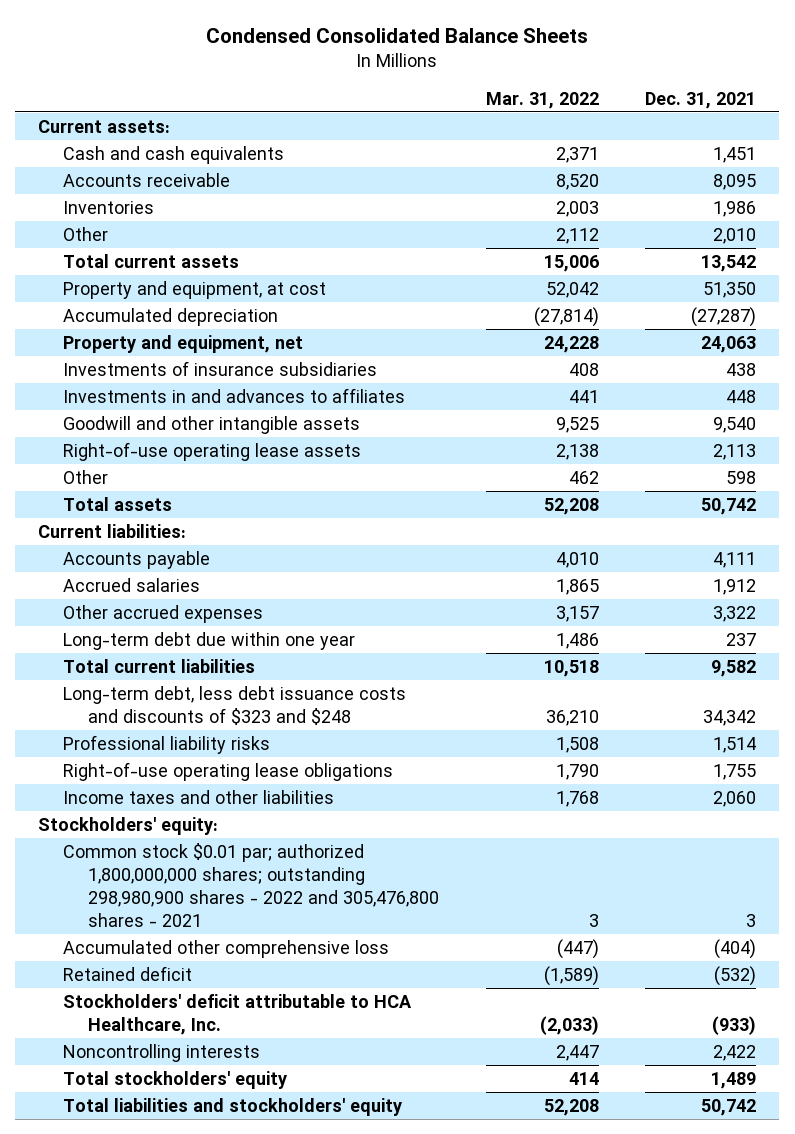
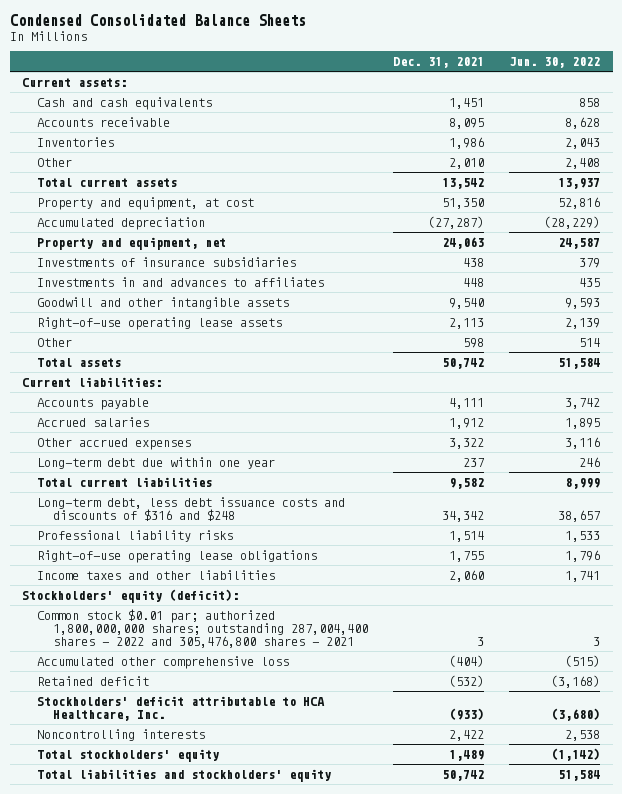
- | Mar. 31, 2022 | Dec. 31, 2021
+ | Dec. 31, 2021 | Jun. 30, 2022
- Long-term debt, less debt issuance costs and discounts of $323 and $248 | 36,210 | 34,342
+ Long-term debt, less debt issuance costs and discounts of $316 and $248 | 34,342 | 38,657
- Stockholders' equity:
- Common stock $0.01 par; authorized 1,800,000,000 shares; outstanding 298,980,900 shares - 2022 and 305,476,800 shares - 2021 | 3 | 3
+ Stockholders' equity (deficit):
+ Common stock $0.01 par; authorized 1,800,000,000 shares; outstanding 287,004,400 shares - 2022 and 305,476,800 shares - 2021 | 3 | 3

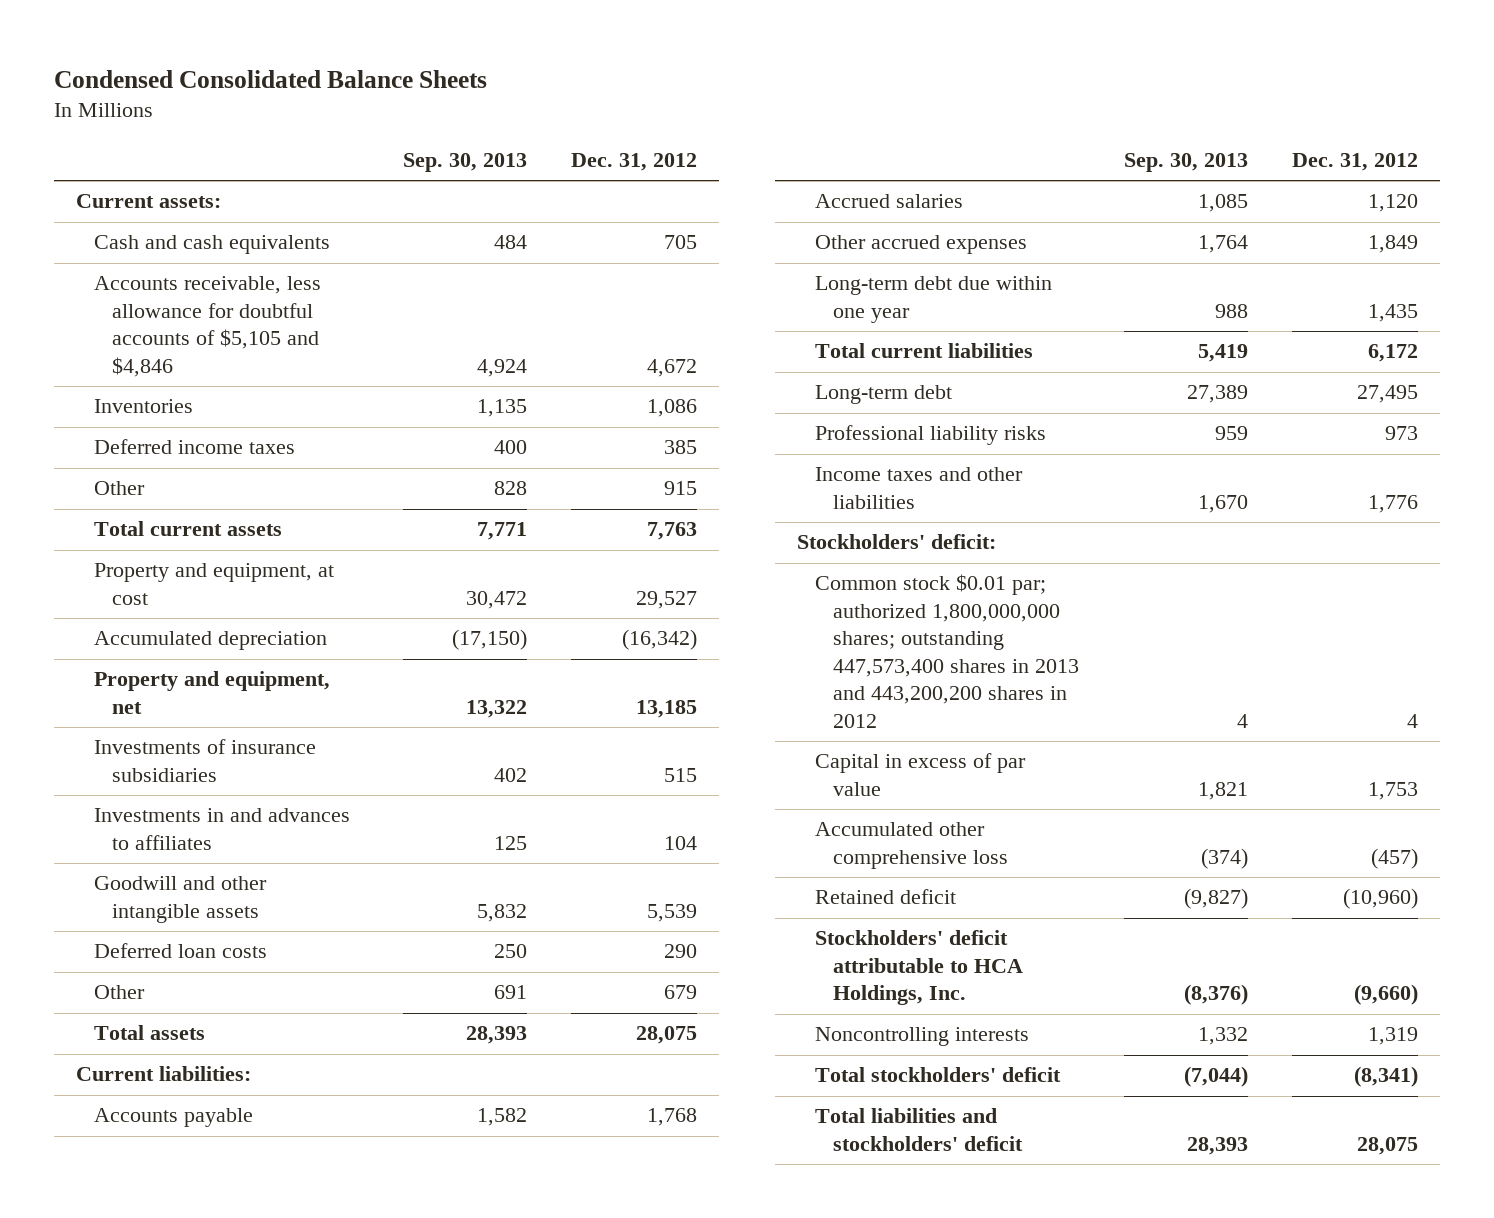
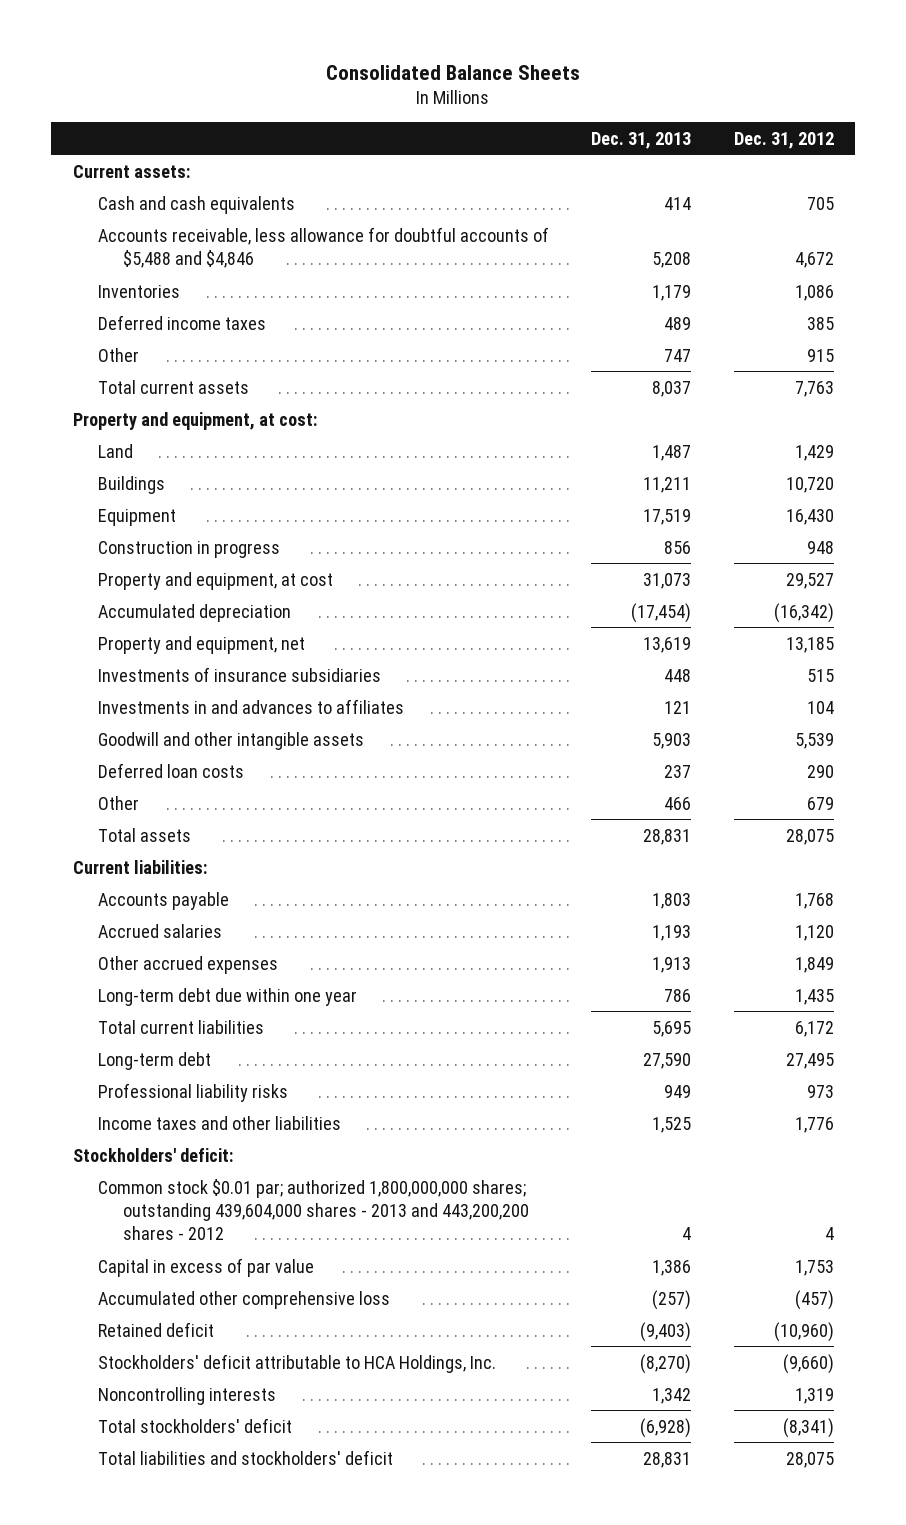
- Condensed Consolidated Balance Sheets
+ Consolidated Balance Sheets
- | Sep. 30, 2013 | Dec. 31, 2012
+ | Dec. 31, 2013 | Dec. 31, 2012
- Accounts receivable, less allowance for doubtful accounts of $5,105 and $4,846 | 4,924 | 4,672
+ Accounts receivable, less allowance for doubtful accounts of $5,488 and $4,846 | 5,208 | 4,672
+ Property and equipment, at cost:
+ Land | 1,487 | 1,429
+ Buildings | 11,211 | 10,720
+ Equipment | 17,519 | 16,430
+ Construction in progress | 856 | 948
- Common stock $0.01 par; authorized 1,800,000,000 shares; outstanding 447,573,400 shares in 2013 and 443,200,200 shares in 2012 | 4 | 4
+ Common stock $0.01 par; authorized 1,800,000,000 shares; outstanding 439,604,000 shares - 2013 and 443,200,200 shares - 2012 | 4 | 4

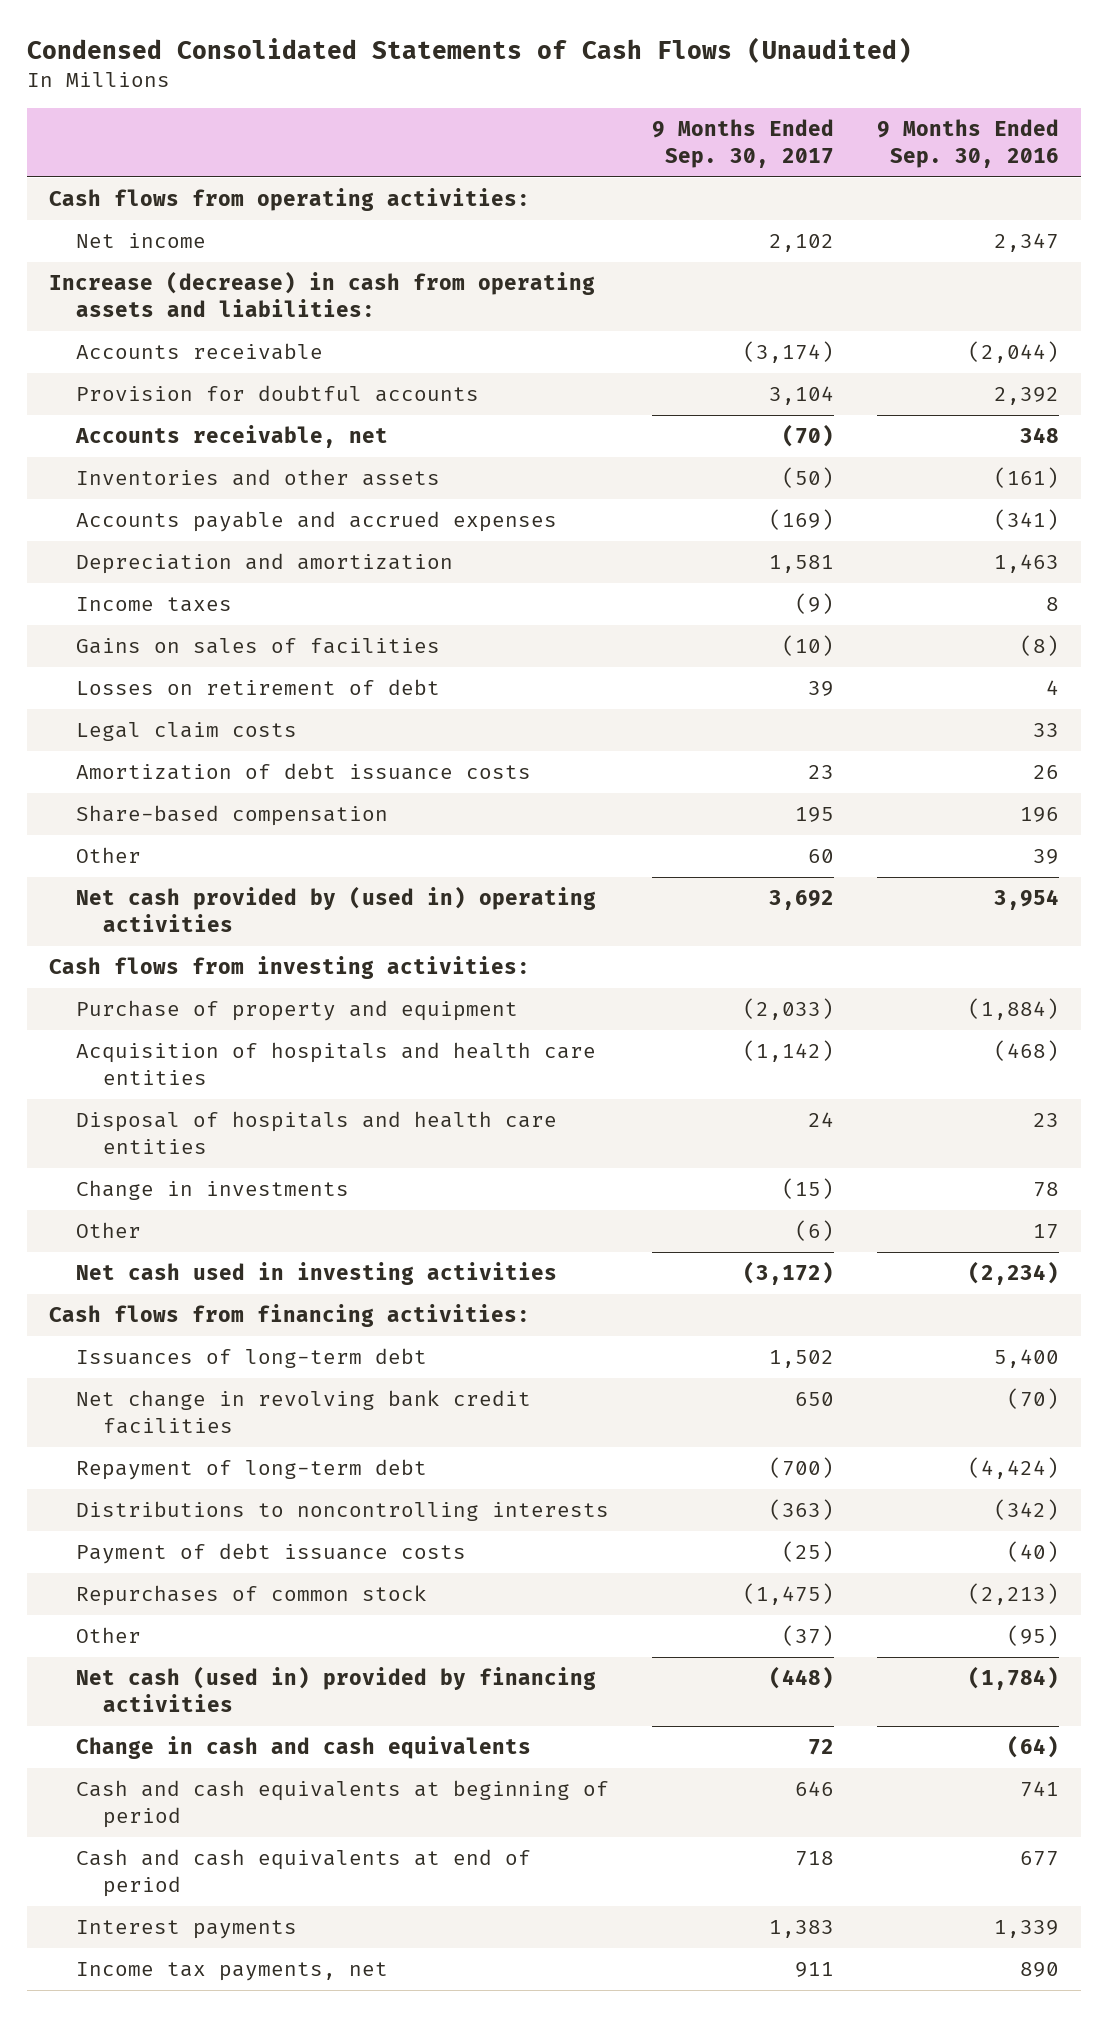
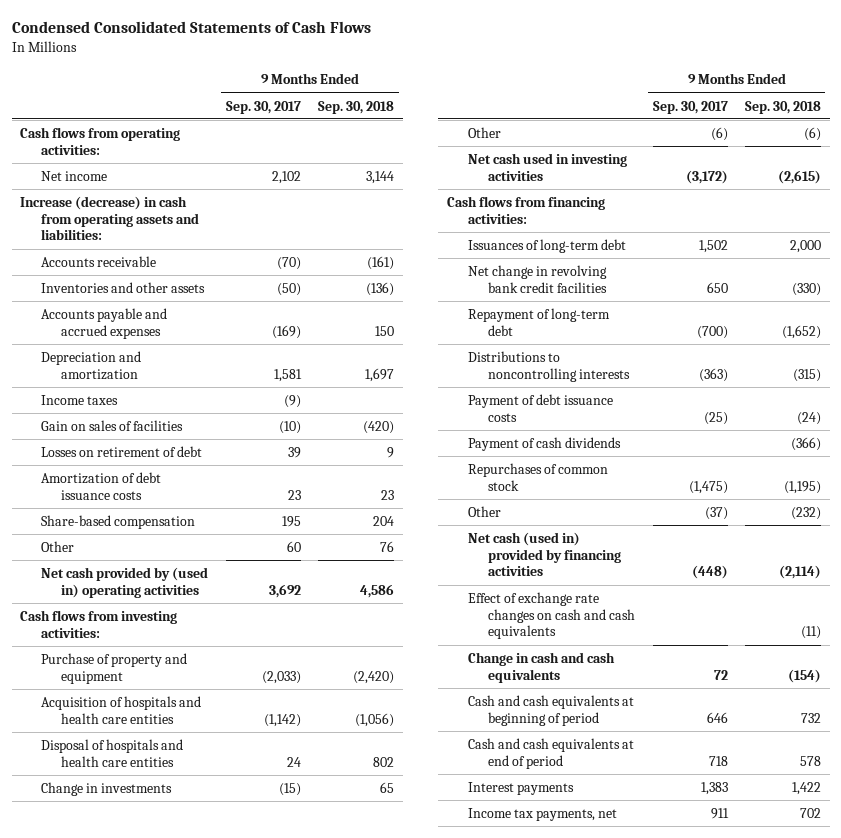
- Condensed Consolidated Statements of Cash Flows (Unaudited)
+ Condensed Consolidated Statements of Cash Flows
- | 9 Months Ended Sep. 30, 2017 | 9 Months Ended Sep. 30, 2016
+ | 9 Months Ended Sep. 30, 2017 | 9 Months Ended Sep. 30, 2018
- Accounts receivable | (3,174) | (2,044)
- Provision for doubtful accounts | 3,104 | 2,392
- Accounts receivable, net | (70) | 348
+ Accounts receivable | (70) | (161)
- Gains on sales of facilities | (10) | (8)
+ Gain on sales of facilities | (10) | (420)
- Legal claim costs | | 33
+ Payment of cash dividends | | (366)
+ Effect of exchange rate changes on cash and cash equivalents | | (11)

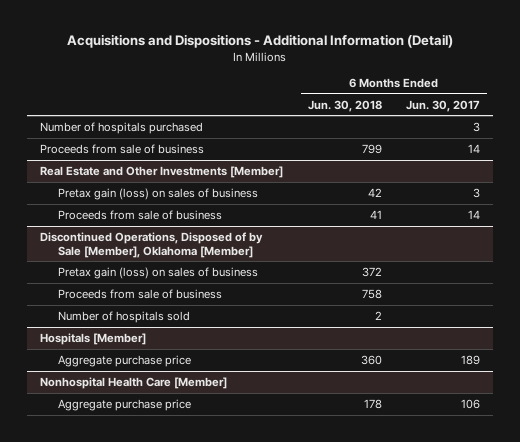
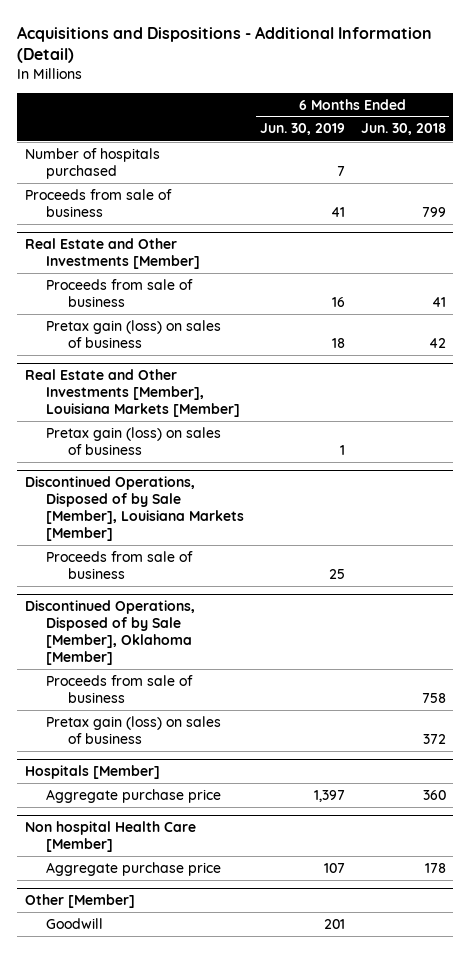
- | 6 Months Ended Jun. 30, 2018 | 6 Months Ended Jun. 30, 2017
+ | 6 Months Ended Jun. 30, 2019 | 6 Months Ended Jun. 30, 2018
@ Real Estate and Other Investments [Member]
moved down: Pretax gain (loss) on sales of business | 18 | 42
+ Real Estate and Other Investments [Member], Louisiana Markets [Member]
+ Pretax gain (loss) on sales of business | 1 |
+ Discontinued Operations, Disposed of by Sale [Member], Louisiana Markets [Member]
+ Proceeds from sale of business | 25 |
@ Discontinued Operations, Disposed of by Sale [Member], Oklahoma [Member]
- Number of hospitals sold | 2 |
moved down: Pretax gain (loss) on sales of business | | 372
- Nonhospital Health Care [Member]
+ Non hospital Health Care [Member]
+ Other [Member]
+ Goodwill | 201 |

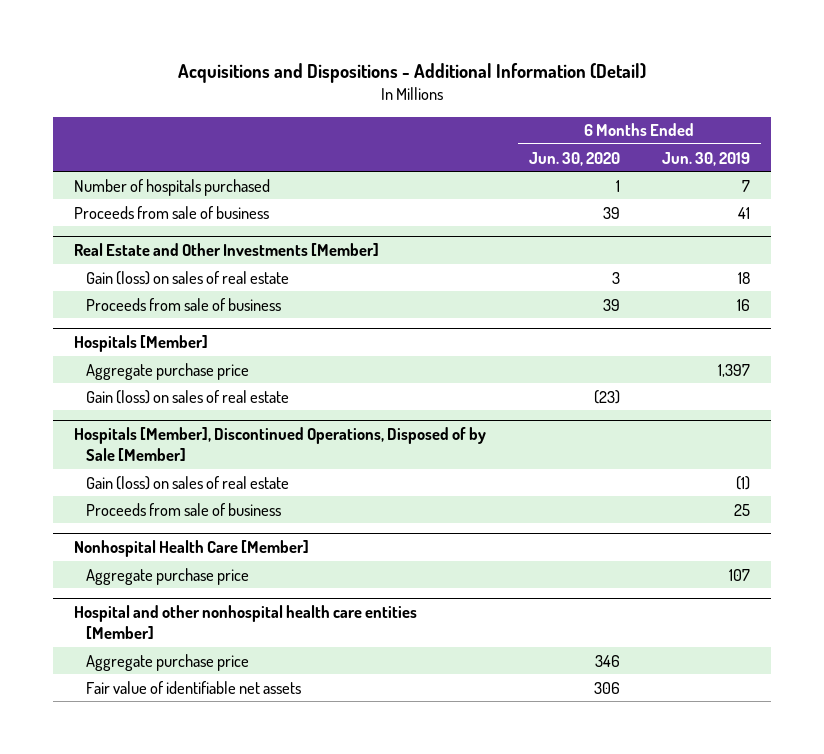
- | 6 Months Ended Jun. 30, 2019 | 6 Months Ended Jun. 30, 2018
+ | 6 Months Ended Jun. 30, 2020 | 6 Months Ended Jun. 30, 2019
@ Real Estate and Other Investments [Member]
+ Gain (loss) on sales of real estate | 3 | 18
- Pretax gain (loss) on sales of business | 18 | 42
- Real Estate and Other Investments [Member], Louisiana Markets [Member]
- Pretax gain (loss) on sales of business | 1 |
- Discontinued Operations, Disposed of by Sale [Member], Louisiana Markets [Member]
- Proceeds from sale of business | 25 |
- Discontinued Operations, Disposed of by Sale [Member], Oklahoma [Member]
- Proceeds from sale of business | | 758
- Pretax gain (loss) on sales of business | | 372
- Non hospital Health Care [Member]
@ Hospitals [Member]
+ Gain (loss) on sales of real estate | (23) |
+ Hospitals [Member], Discontinued Operations, Disposed of by Sale [Member]
+ Gain (loss) on sales of real estate | | (1)
+ Proceeds from sale of business | | 25
+ Nonhospital Health Care [Member]
- Other [Member]
- Goodwill | 201 |
+ Hospital and other nonhospital health care entities [Member]
+ Aggregate purchase price | 346 |
+ Fair value of identifiable net assets | 306 |

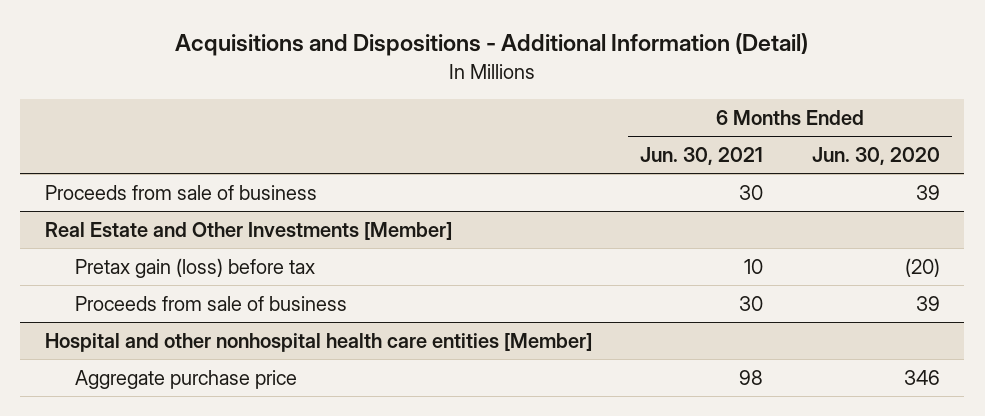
- | 6 Months Ended Jun. 30, 2020 | 6 Months Ended Jun. 30, 2019
+ | 6 Months Ended Jun. 30, 2021 | 6 Months Ended Jun. 30, 2020
- Number of hospitals purchased | 1 | 7
@ Real Estate and Other Investments [Member]
- Gain (loss) on sales of real estate | 3 | 18
+ Pretax gain (loss) before tax | 10 | (20)
- Hospitals [Member]
- Aggregate purchase price | | 1,397
- Gain (loss) on sales of real estate | (23) |
- Hospitals [Member], Discontinued Operations, Disposed of by Sale [Member]
- Gain (loss) on sales of real estate | | (1)
- Proceeds from sale of business | | 25
- Nonhospital Health Care [Member]
- Aggregate purchase price | | 107
@ Hospital and other nonhospital health care entities [Member]
- Fair value of identifiable net assets | 306 |

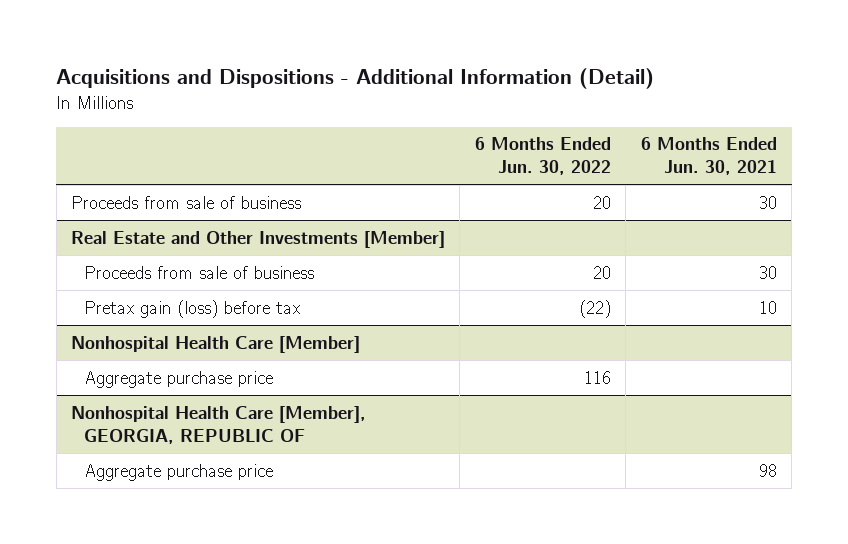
- | 6 Months Ended Jun. 30, 2021 | 6 Months Ended Jun. 30, 2020
+ | 6 Months Ended Jun. 30, 2022 | 6 Months Ended Jun. 30, 2021
- Hospital and other nonhospital health care entities [Member]
@ Real Estate and Other Investments [Member]
moved down: Pretax gain (loss) before tax | (22) | 10
+ Nonhospital Health Care [Member]
+ Aggregate purchase price | 116 |
+ Nonhospital Health Care [Member], GEORGIA, REPUBLIC OF

